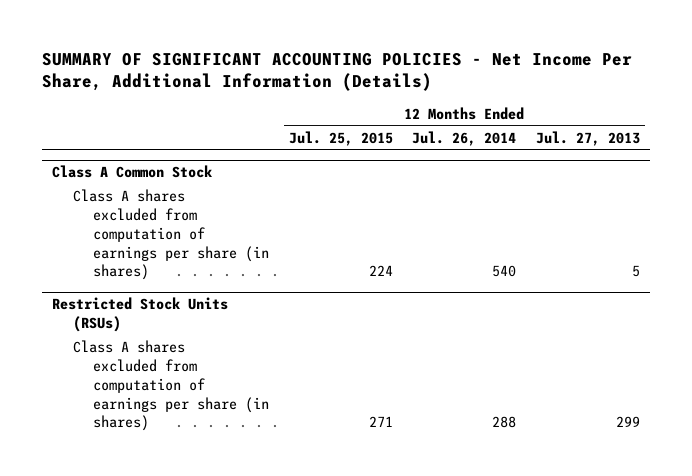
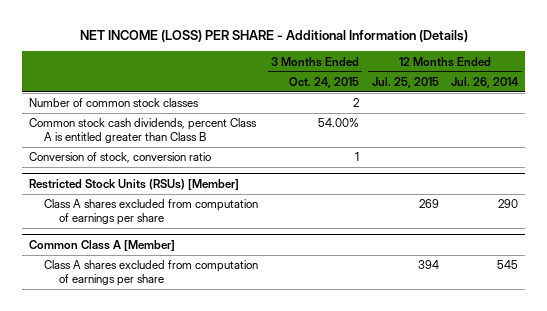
- SUMMARY OF SIGNIFICANT ACCOUNTING POLICIES - Net Income Per Share, Additional Information (Details)
+ NET INCOME (LOSS) PER SHARE - Additional Information (Details)
- | 12 Months Ended Jul. 25, 2015 | 12 Months Ended Jul. 26, 2014 | 12 Months Ended Jul. 27, 2013
+ | 3 Months Ended Oct. 24, 2015 | 12 Months Ended Jul. 25, 2015 | 12 Months Ended Jul. 26, 2014
- Class A Common Stock
- Class A shares excluded from computation of earnings per share (in shares) | 224 | 540 | 5
- Restricted Stock Units (RSUs)
- Class A shares excluded from computation of earnings per share (in shares) | 271 | 288 | 299
+ Number of common stock classes | 2 | |
+ Common stock cash dividends, percent Class A is entitled greater than Class B | 54.00% | |
+ Conversion of stock, conversion ratio | 1 | |
+ Restricted Stock Units (RSUs) [Member]
+ Class A shares excluded from computation of earnings per share | | 269 | 290
+ Common Class A [Member]
+ Class A shares excluded from computation of earnings per share | | 394 | 545

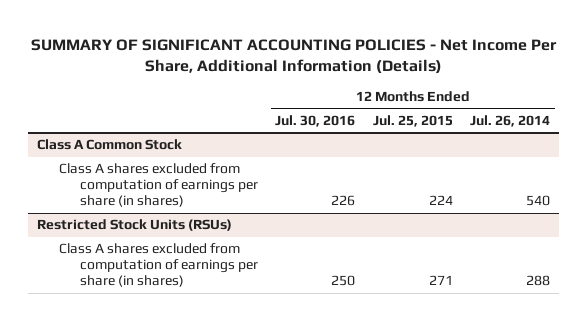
- NET INCOME (LOSS) PER SHARE - Additional Information (Details)
+ SUMMARY OF SIGNIFICANT ACCOUNTING POLICIES - Net Income Per Share, Additional Information (Details)
- | 3 Months Ended Oct. 24, 2015 | 12 Months Ended Jul. 25, 2015 | 12 Months Ended Jul. 26, 2014
+ | 12 Months Ended Jul. 30, 2016 | 12 Months Ended Jul. 25, 2015 | 12 Months Ended Jul. 26, 2014
- Number of common stock classes | 2 | |
- Common stock cash dividends, percent Class A is entitled greater than Class B | 54.00% | |
- Conversion of stock, conversion ratio | 1 | |
- Restricted Stock Units (RSUs) [Member]
- Class A shares excluded from computation of earnings per share | | 269 | 290
- Common Class A [Member]
- Class A shares excluded from computation of earnings per share | | 394 | 545
+ Class A Common Stock
+ Class A shares excluded from computation of earnings per share (in shares) | 226 | 224 | 540
+ Restricted Stock Units (RSUs)
+ Class A shares excluded from computation of earnings per share (in shares) | 250 | 271 | 288

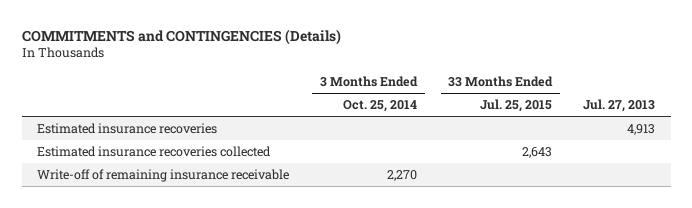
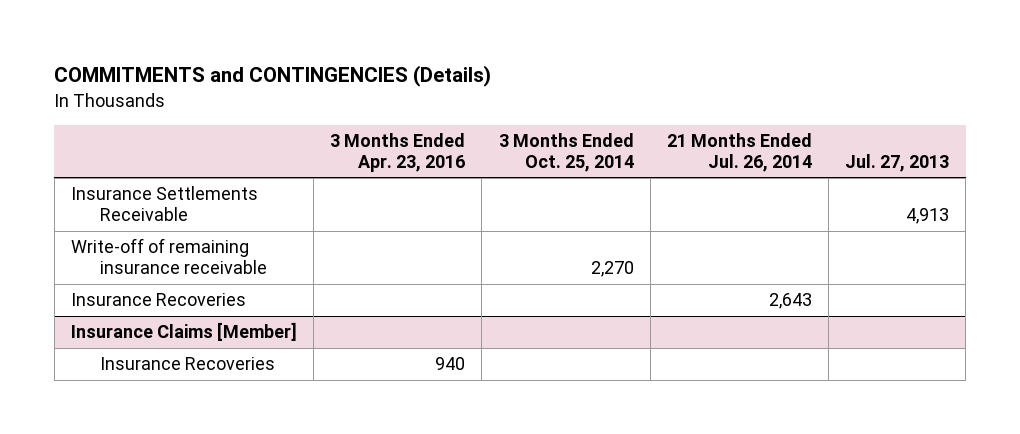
- | 3 Months Ended Oct. 25, 2014 | 33 Months Ended Jul. 25, 2015 | Jul. 27, 2013
+ | 3 Months Ended Apr. 23, 2016 | 3 Months Ended Oct. 25, 2014 | 21 Months Ended Jul. 26, 2014 | Jul. 27, 2013
- Estimated insurance recoveries | | | 4,913
- Estimated insurance recoveries collected | | 2,643 |
+ Insurance Settlements Receivable | | | | 4,913
+ Insurance Recoveries | | | 2,643 |
+ Insurance Claims [Member]
+ Insurance Recoveries | 940 | | |

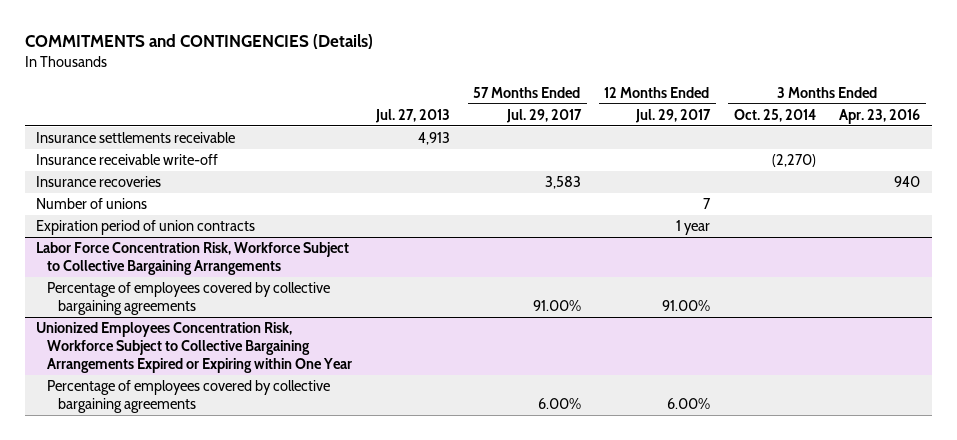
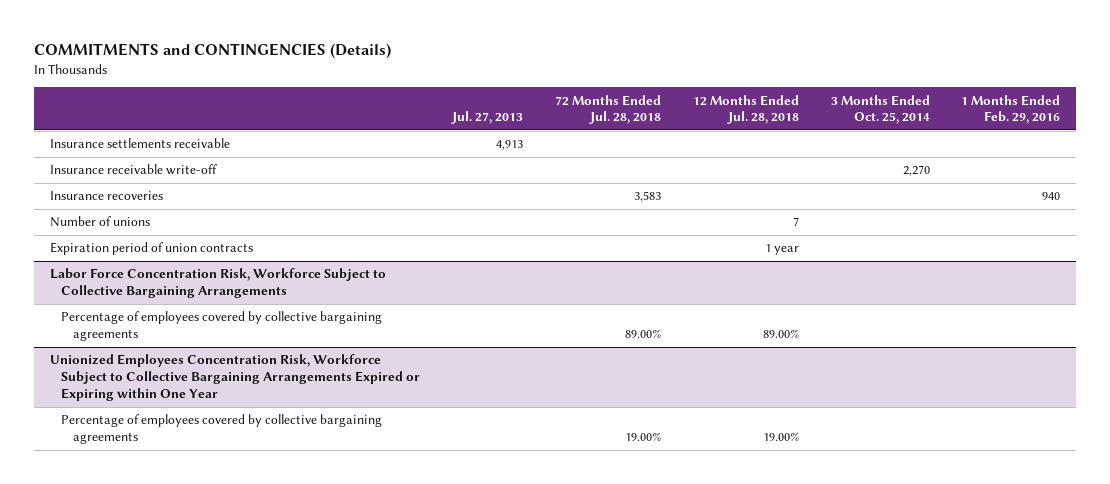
- | Jul. 27, 2013 | 57 Months Ended Jul. 29, 2017 | 12 Months Ended Jul. 29, 2017 | 3 Months Ended Oct. 25, 2014 | 3 Months Ended Apr. 23, 2016
+ | Jul. 27, 2013 | 72 Months Ended Jul. 28, 2018 | 12 Months Ended Jul. 28, 2018 | 3 Months Ended Oct. 25, 2014 | 1 Months Ended Feb. 29, 2016
- Insurance receivable write-off | | | | (2,270) |
+ Insurance receivable write-off | | | | 2,270 |

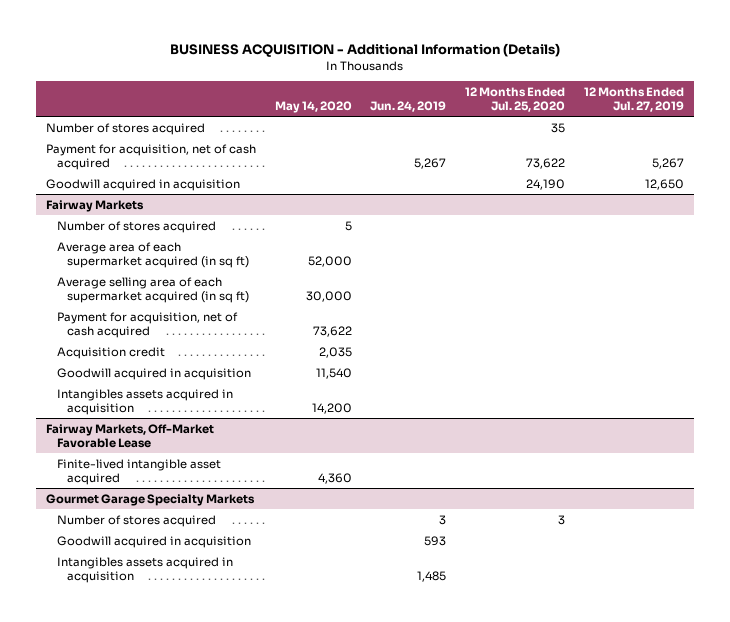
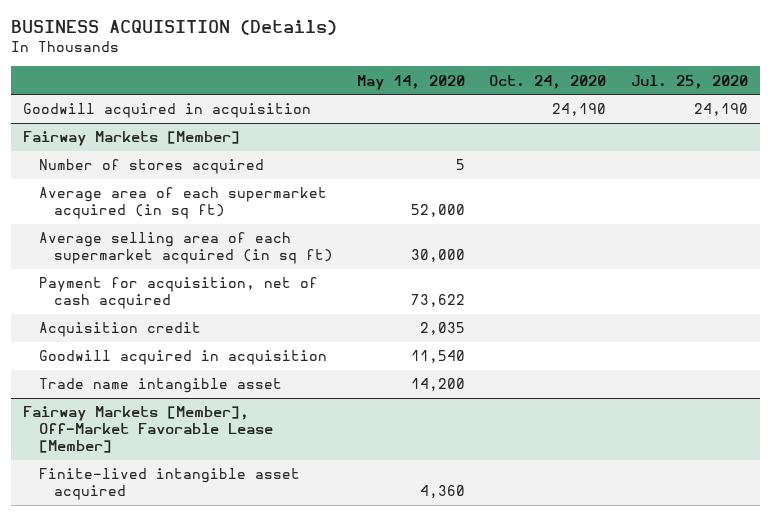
- BUSINESS ACQUISITION - Additional Information (Details)
+ BUSINESS ACQUISITION (Details)
- | May 14, 2020 | Jun. 24, 2019 | 12 Months Ended Jul. 25, 2020 | 12 Months Ended Jul. 27, 2019
+ | May 14, 2020 | Oct. 24, 2020 | Jul. 25, 2020
- Number of stores acquired | | | 35 |
- Payment for acquisition, net of cash acquired | | 5,267 | 73,622 | 5,267
- Fairway Markets
+ Fairway Markets [Member]
- Intangibles assets acquired in acquisition | 14,200 | | |
- Fairway Markets, Off-Market Favorable Lease
+ Trade name intangible asset | 14,200 | |
+ Fairway Markets [Member], Off-Market Favorable Lease [Member]
- Gourmet Garage Specialty Markets
- Number of stores acquired | | 3 | 3 |
- Goodwill acquired in acquisition | | 593 | |
- Intangibles assets acquired in acquisition | | 1,485 | |

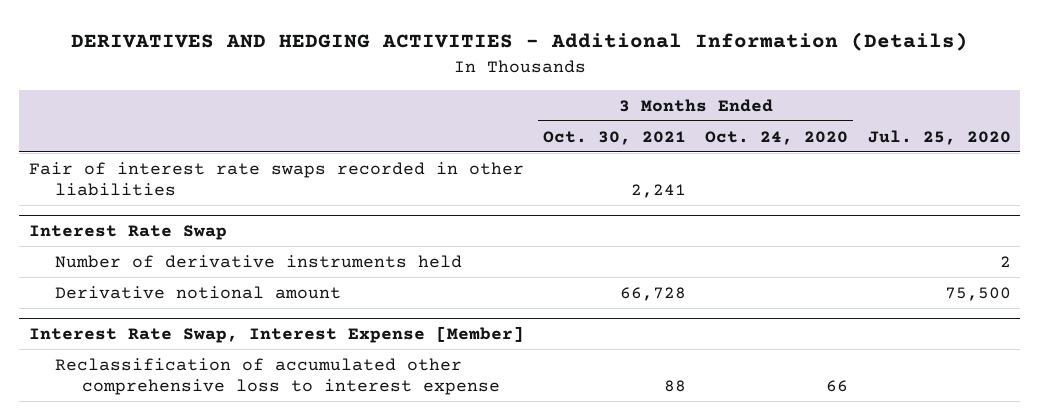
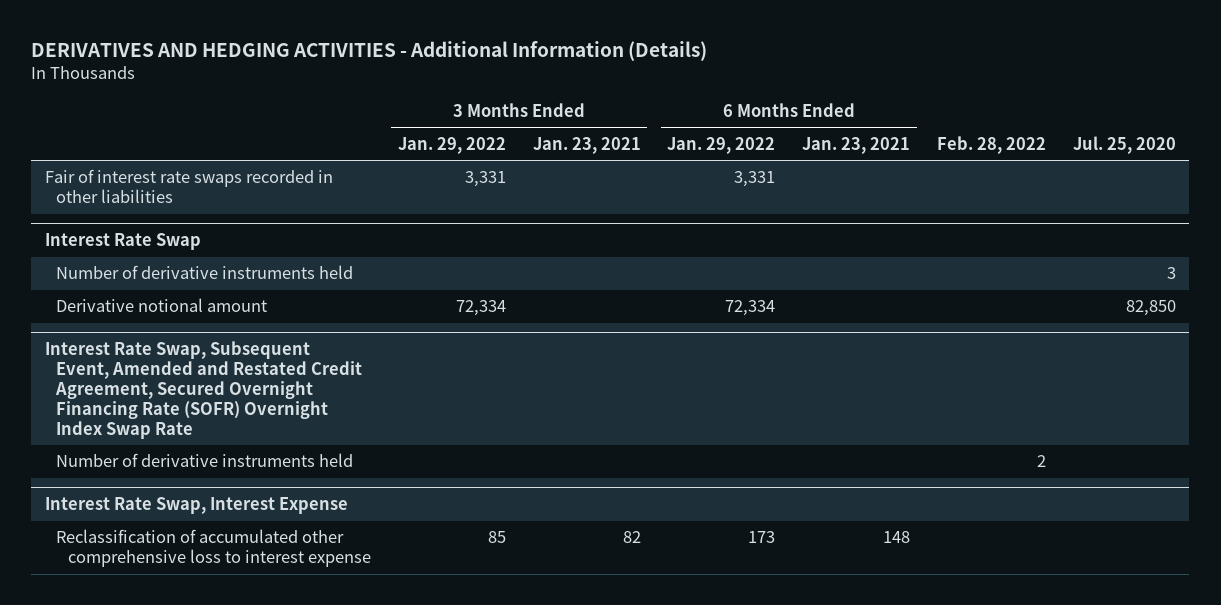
- | 3 Months Ended Oct. 30, 2021 | 3 Months Ended Oct. 24, 2020 | Jul. 25, 2020
+ | 3 Months Ended Jan. 29, 2022 | 3 Months Ended Jan. 23, 2021 | 6 Months Ended Jan. 29, 2022 | 6 Months Ended Jan. 23, 2021 | Feb. 28, 2022 | Jul. 25, 2020
@ Interest Rate Swap
- Number of derivative instruments held | | | 2
- Derivative notional amount | 66,728 | | 75,500
- Interest Rate Swap, Interest Expense [Member]
@ Interest Rate Swap
+ Number of derivative instruments held | | | | | | 3
+ Derivative notional amount | 72,334 | | 72,334 | | | 82,850
+ Interest Rate Swap, Subsequent Event, Amended and Restated Credit Agreement, Secured Overnight Financing Rate (SOFR) Overnight Index Swap Rate
+ Number of derivative instruments held | | | | | 2 |
+ Interest Rate Swap, Interest Expense

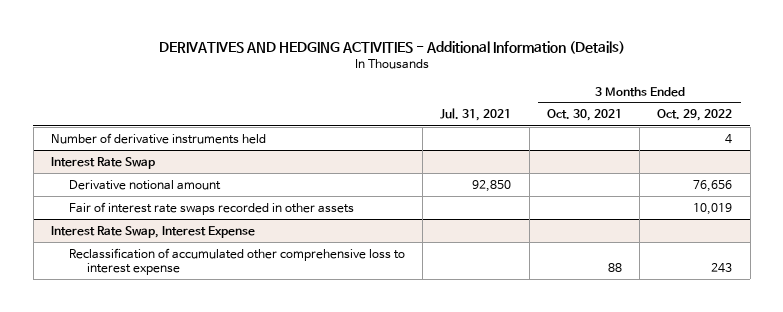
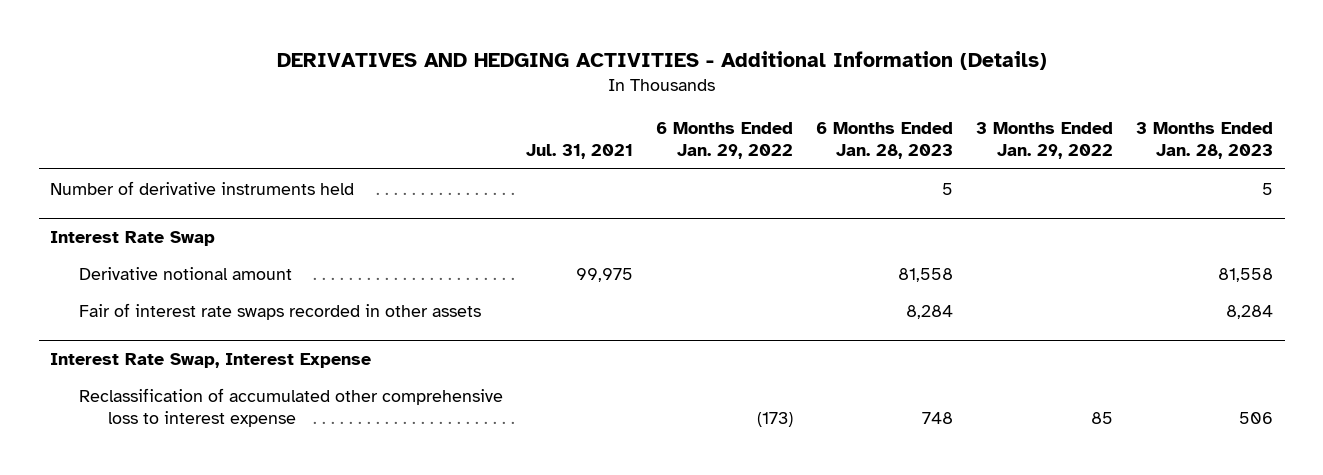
- | Jul. 31, 2021 | 3 Months Ended Oct. 30, 2021 | 3 Months Ended Oct. 29, 2022
+ | Jul. 31, 2021 | 6 Months Ended Jan. 29, 2022 | 6 Months Ended Jan. 28, 2023 | 3 Months Ended Jan. 29, 2022 | 3 Months Ended Jan. 28, 2023
@ Interest Rate Swap
- Derivative notional amount | 92,850 | | 76,656
+ Derivative notional amount | 99,975 | | 81,558 | | 81,558

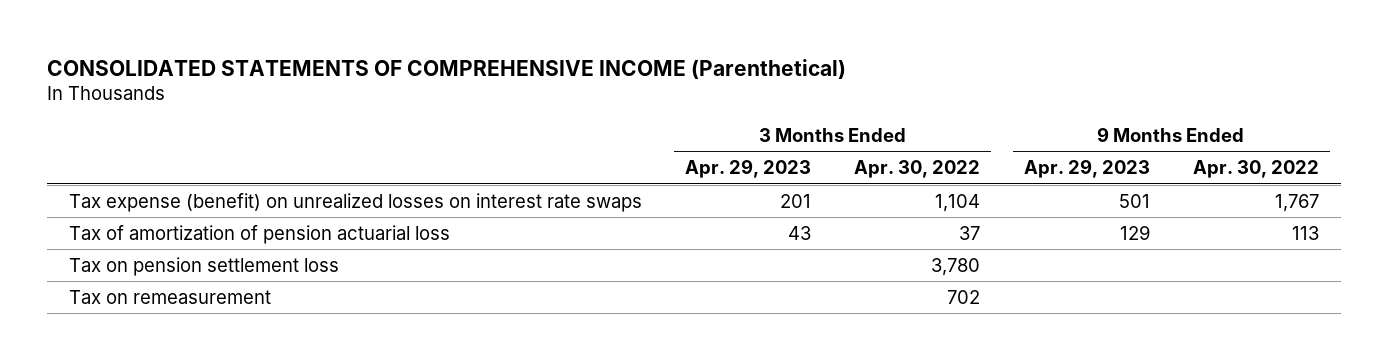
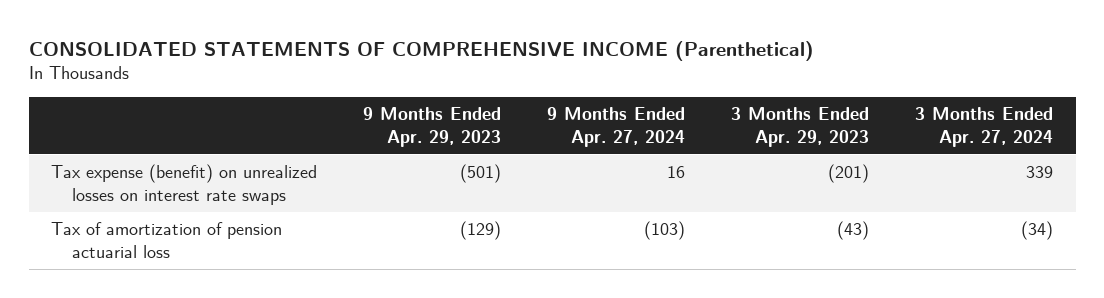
- | 3 Months Ended Apr. 29, 2023 | 3 Months Ended Apr. 30, 2022 | 9 Months Ended Apr. 29, 2023 | 9 Months Ended Apr. 30, 2022
+ | 9 Months Ended Apr. 29, 2023 | 9 Months Ended Apr. 27, 2024 | 3 Months Ended Apr. 29, 2023 | 3 Months Ended Apr. 27, 2024
- Tax expense (benefit) on unrealized losses on interest rate swaps | 201 | 1,104 | 501 | 1,767
- Tax of amortization of pension actuarial loss | 43 | 37 | 129 | 113
- Tax on pension settlement loss | | 3,780 | |
- Tax on remeasurement | | 702 | |
+ Tax expense (benefit) on unrealized losses on interest rate swaps | (501) | 16 | (201) | 339
+ Tax of amortization of pension actuarial loss | (129) | (103) | (43) | (34)

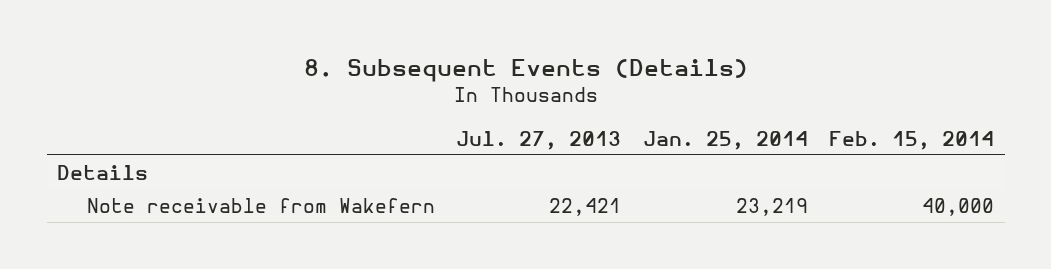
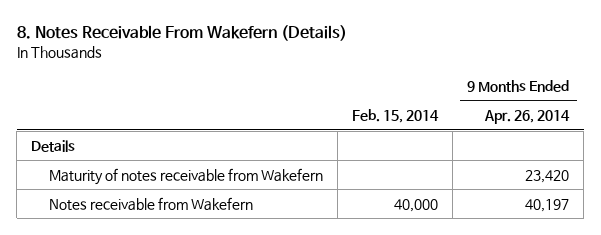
- 8. Subsequent Events (Details)
+ 8. Notes Receivable From Wakefern (Details)
- | Jul. 27, 2013 | Jan. 25, 2014 | Feb. 15, 2014
+ | Feb. 15, 2014 | 9 Months Ended Apr. 26, 2014
- Note receivable from Wakefern | 22,421 | 23,219 | 40,000
+ Maturity of notes receivable from Wakefern | | 23,420
+ Notes receivable from Wakefern | 40,000 | 40,197

